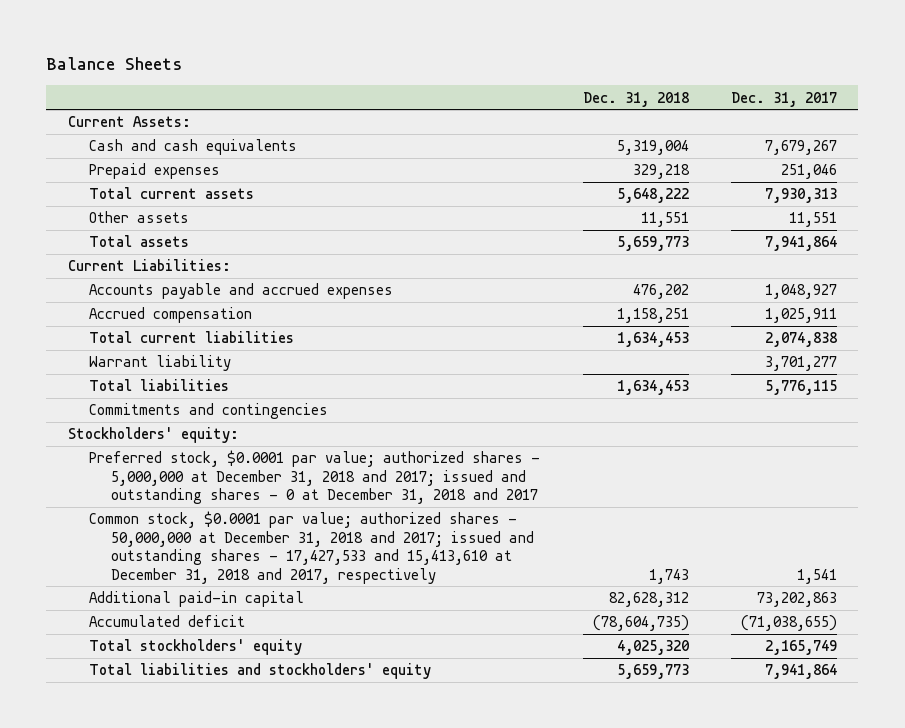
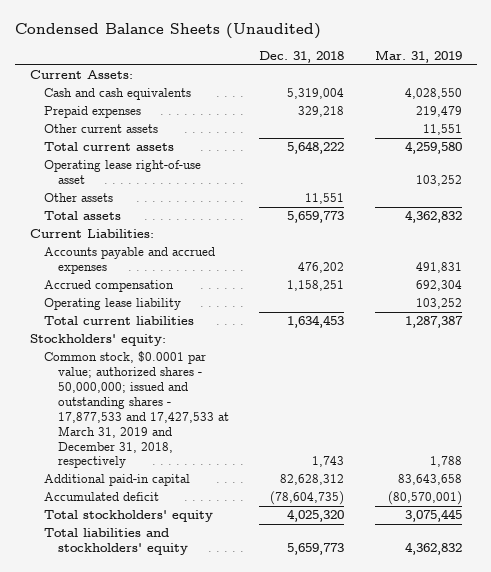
- Balance Sheets
+ Condensed Balance Sheets (Unaudited)
- | Dec. 31, 2018 | Dec. 31, 2017
+ | Dec. 31, 2018 | Mar. 31, 2019
+ Other current assets | | 11,551
+ Operating lease right-of-use asset | | 103,252
+ Operating lease liability | | 103,252
- Warrant liability | | 3,701,277
- Total liabilities | 1,634,453 | 5,776,115
- Commitments and contingencies
- Preferred stock, $0.0001 par value; authorized shares - 5,000,000 at December 31, 2018 and 2017; issued and outstanding shares - 0 at December 31, 2018 and 2017
- Common stock, $0.0001 par value; authorized shares - 50,000,000 at December 31, 2018 and 2017; issued and outstanding shares - 17,427,533 and 15,413,610 at December 31, 2018 and 2017, respectively | 1,743 | 1,541
+ Common stock, $0.0001 par value; authorized shares - 50,000,000; issued and outstanding shares - 17,877,533 and 17,427,533 at March 31, 2019 and December 31, 2018, respectively | 1,743 | 1,788

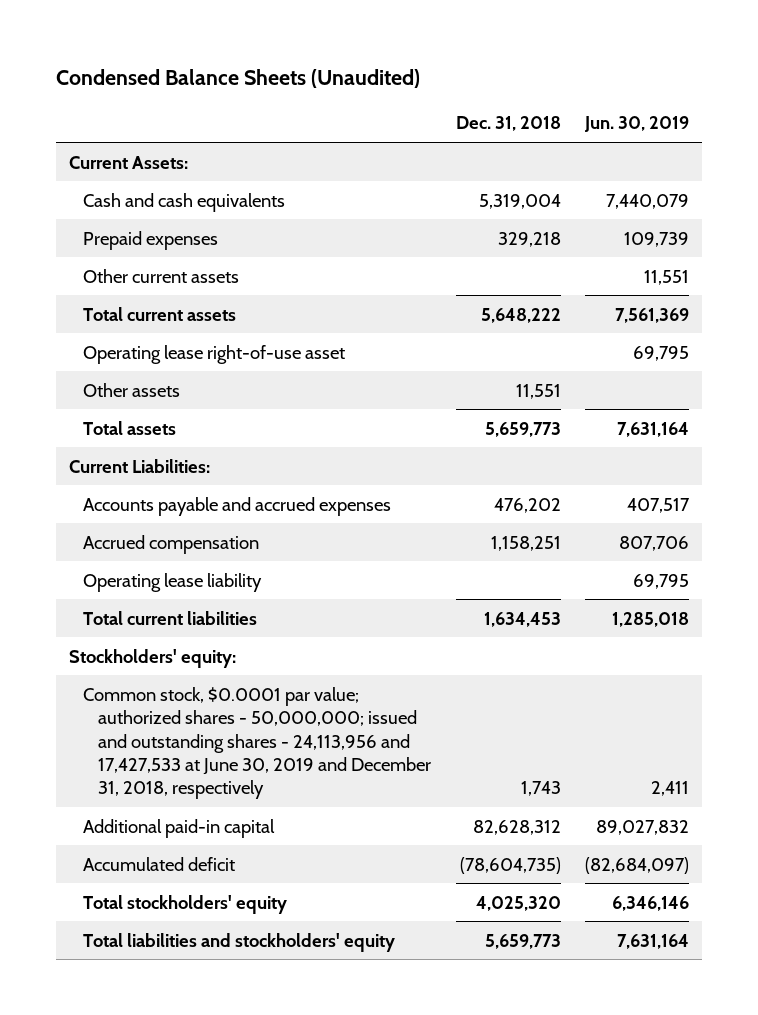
- | Dec. 31, 2018 | Mar. 31, 2019
+ | Dec. 31, 2018 | Jun. 30, 2019
- Common stock, $0.0001 par value; authorized shares - 50,000,000; issued and outstanding shares - 17,877,533 and 17,427,533 at March 31, 2019 and December 31, 2018, respectively | 1,743 | 1,788
+ Common stock, $0.0001 par value; authorized shares - 50,000,000; issued and outstanding shares - 24,113,956 and 17,427,533 at June 30, 2019 and December 31, 2018, respectively | 1,743 | 2,411

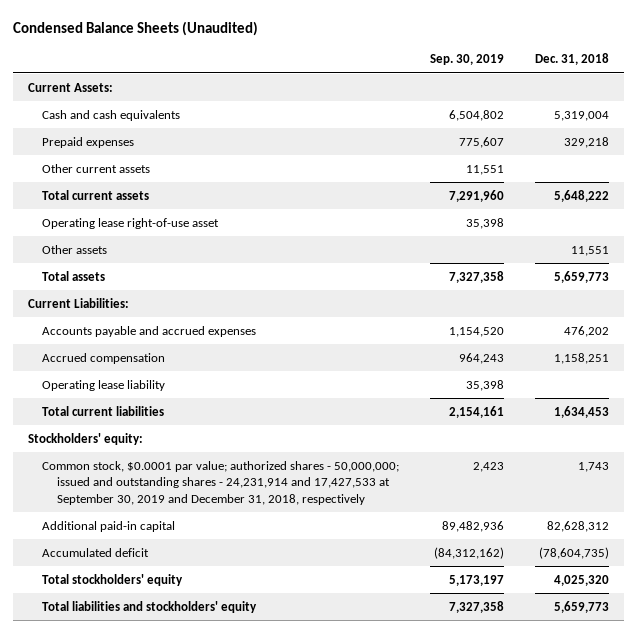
- | Dec. 31, 2018 | Jun. 30, 2019
+ | Sep. 30, 2019 | Dec. 31, 2018
- Common stock, $0.0001 par value; authorized shares - 50,000,000; issued and outstanding shares - 24,113,956 and 17,427,533 at June 30, 2019 and December 31, 2018, respectively | 1,743 | 2,411
+ Common stock, $0.0001 par value; authorized shares - 50,000,000; issued and outstanding shares - 24,231,914 and 17,427,533 at September 30, 2019 and December 31, 2018, respectively | 2,423 | 1,743

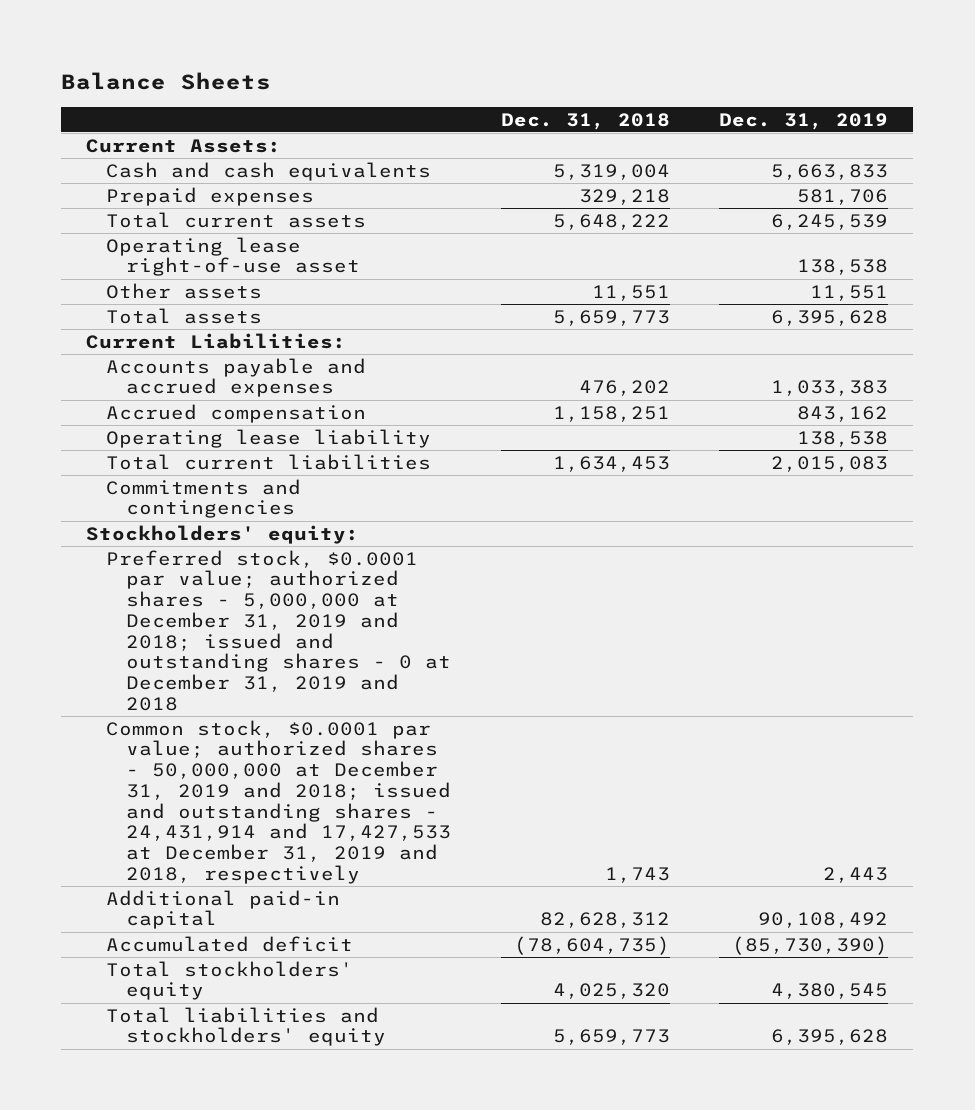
- Condensed Balance Sheets (Unaudited)
+ Balance Sheets
- | Sep. 30, 2019 | Dec. 31, 2018
+ | Dec. 31, 2018 | Dec. 31, 2019
- Other current assets | 11,551 |
+ Commitments and contingencies
- Common stock, $0.0001 par value; authorized shares - 50,000,000; issued and outstanding shares - 24,231,914 and 17,427,533 at September 30, 2019 and December 31, 2018, respectively | 2,423 | 1,743
+ Preferred stock, $0.0001 par value; authorized shares - 5,000,000 at December 31, 2019 and 2018; issued and outstanding shares - 0 at December 31, 2019 and 2018
+ Common stock, $0.0001 par value; authorized shares - 50,000,000 at December 31, 2019 and 2018; issued and outstanding shares - 24,431,914 and 17,427,533 at December 31, 2019 and 2018, respectively | 1,743 | 2,443

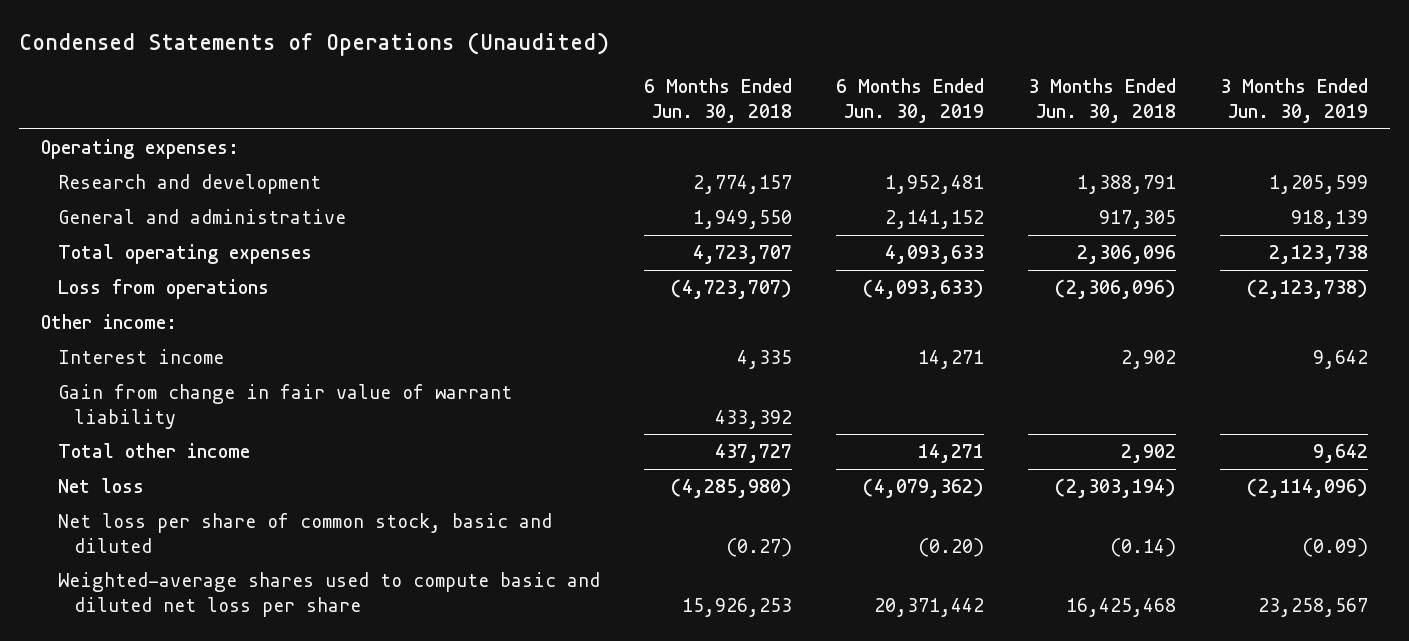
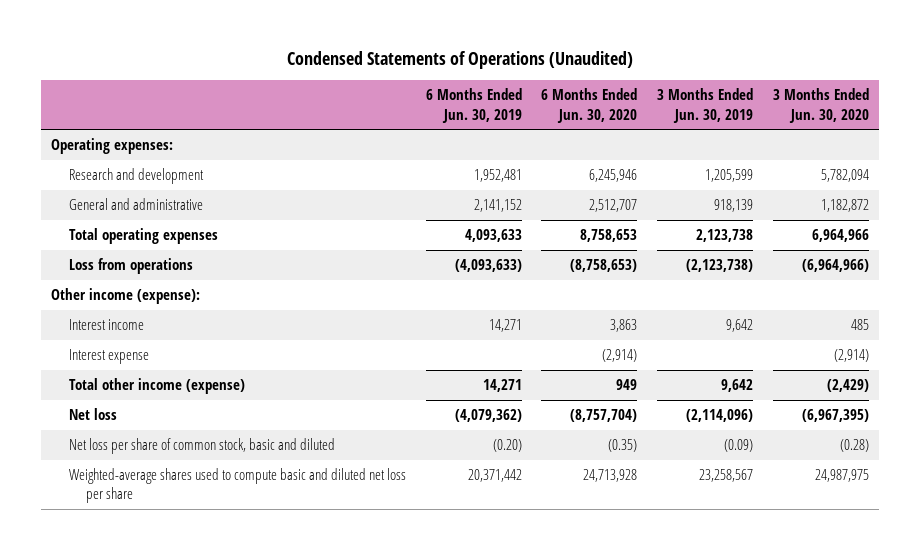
- | 6 Months Ended Jun. 30, 2018 | 6 Months Ended Jun. 30, 2019 | 3 Months Ended Jun. 30, 2018 | 3 Months Ended Jun. 30, 2019
+ | 6 Months Ended Jun. 30, 2019 | 6 Months Ended Jun. 30, 2020 | 3 Months Ended Jun. 30, 2019 | 3 Months Ended Jun. 30, 2020
- Other income:
+ Other income (expense):
- Gain from change in fair value of warrant liability | 433,392 | | |
- Total other income | 437,727 | 14,271 | 2,902 | 9,642
+ Interest expense | | (2,914) | | (2,914)
+ Total other income (expense) | 14,271 | 949 | 9,642 | (2,429)

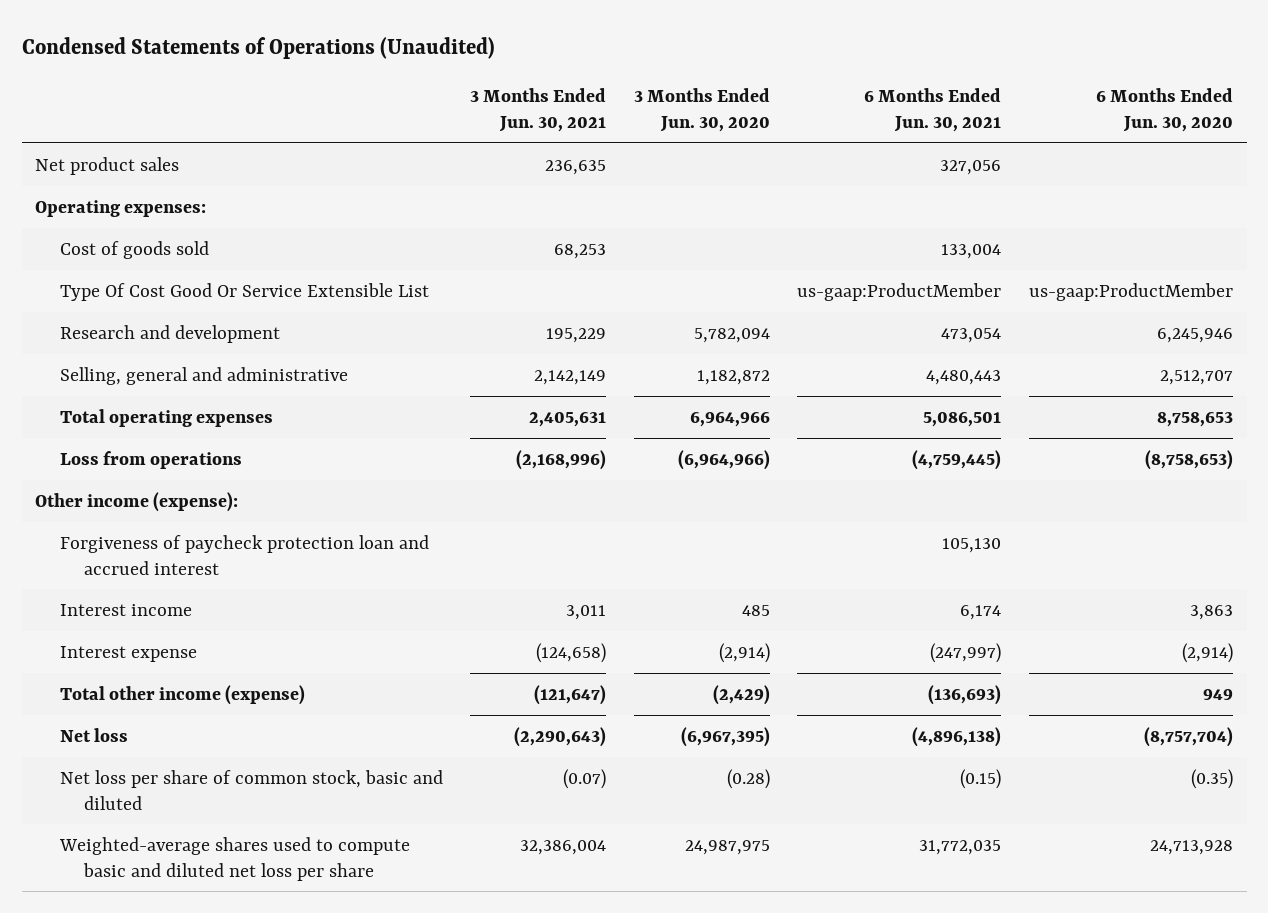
- | 6 Months Ended Jun. 30, 2019 | 6 Months Ended Jun. 30, 2020 | 3 Months Ended Jun. 30, 2019 | 3 Months Ended Jun. 30, 2020
+ | 3 Months Ended Jun. 30, 2021 | 3 Months Ended Jun. 30, 2020 | 6 Months Ended Jun. 30, 2021 | 6 Months Ended Jun. 30, 2020
+ Net product sales | 236,635 | | 327,056 |
+ Cost of goods sold | 68,253 | | 133,004 |
+ Type Of Cost Good Or Service Extensible List | | | us-gaap:ProductMember | us-gaap:ProductMember
- General and administrative | 2,141,152 | 2,512,707 | 918,139 | 1,182,872
+ Selling, general and administrative | 2,142,149 | 1,182,872 | 4,480,443 | 2,512,707
+ Forgiveness of paycheck protection loan and accrued interest | | | 105,130 |

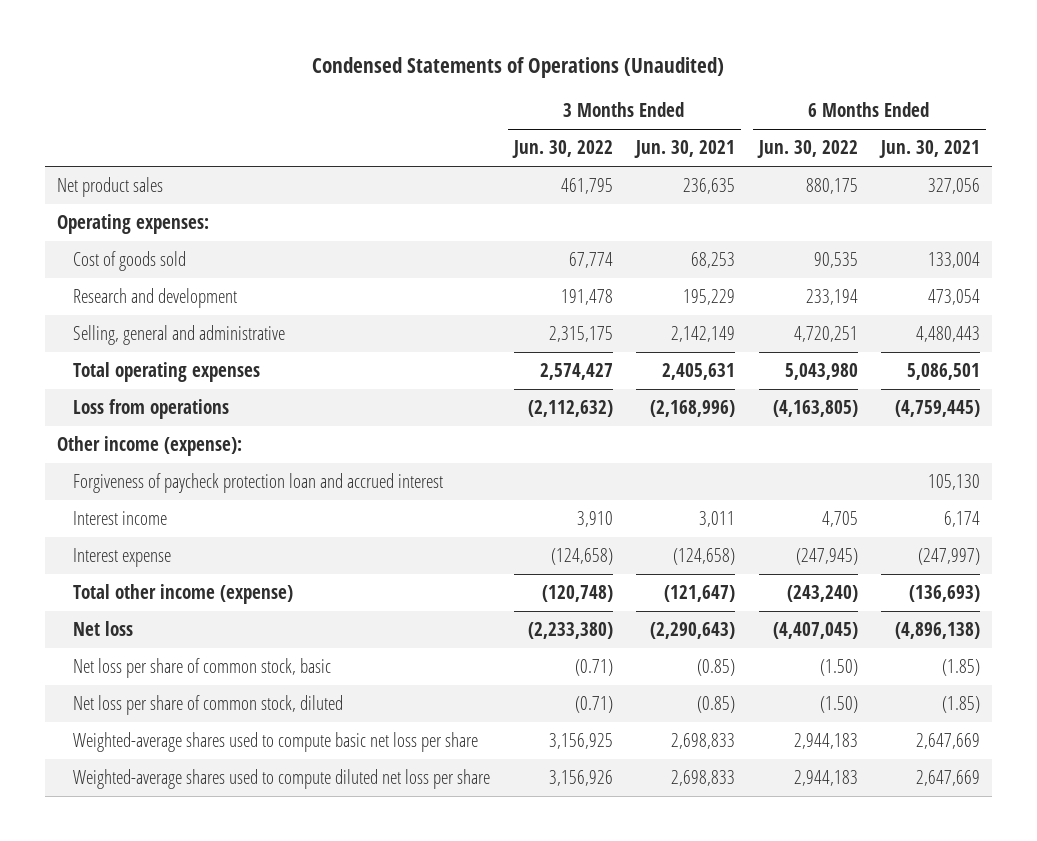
- | 3 Months Ended Jun. 30, 2021 | 3 Months Ended Jun. 30, 2020 | 6 Months Ended Jun. 30, 2021 | 6 Months Ended Jun. 30, 2020
+ | 3 Months Ended Jun. 30, 2022 | 3 Months Ended Jun. 30, 2021 | 6 Months Ended Jun. 30, 2022 | 6 Months Ended Jun. 30, 2021
- Type Of Cost Good Or Service Extensible List | | | us-gaap:ProductMember | us-gaap:ProductMember
- Net loss per share of common stock, basic and diluted | (0.07) | (0.28) | (0.15) | (0.35)
- Weighted-average shares used to compute basic and diluted net loss per share | 32,386,004 | 24,987,975 | 31,772,035 | 24,713,928
+ Net loss per share of common stock, basic | (0.71) | (0.85) | (1.50) | (1.85)
+ Net loss per share of common stock, diluted | (0.71) | (0.85) | (1.50) | (1.85)
+ Weighted-average shares used to compute basic net loss per share | 3,156,925 | 2,698,833 | 2,944,183 | 2,647,669
+ Weighted-average shares used to compute diluted net loss per share | 3,156,926 | 2,698,833 | 2,944,183 | 2,647,669

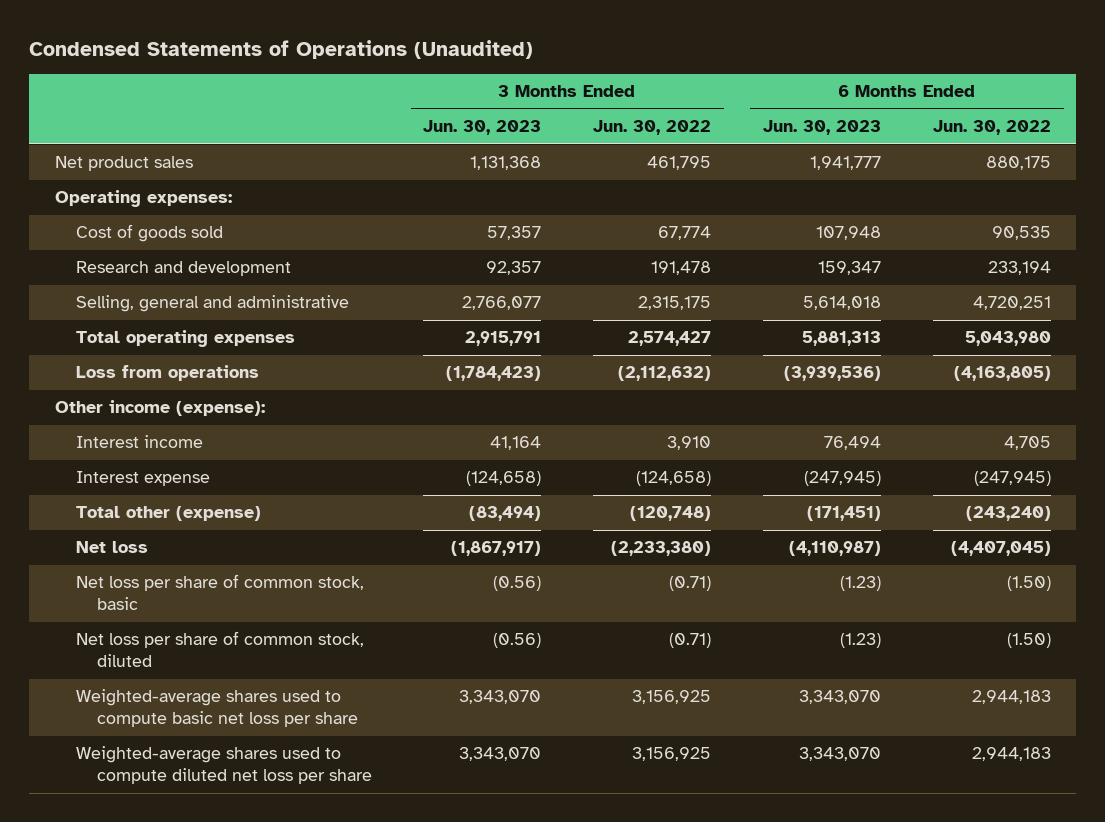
- | 3 Months Ended Jun. 30, 2022 | 3 Months Ended Jun. 30, 2021 | 6 Months Ended Jun. 30, 2022 | 6 Months Ended Jun. 30, 2021
+ | 3 Months Ended Jun. 30, 2023 | 3 Months Ended Jun. 30, 2022 | 6 Months Ended Jun. 30, 2023 | 6 Months Ended Jun. 30, 2022
- Forgiveness of paycheck protection loan and accrued interest | | | | 105,130
- Total other income (expense) | (120,748) | (121,647) | (243,240) | (136,693)
+ Total other (expense) | (83,494) | (120,748) | (171,451) | (243,240)
- Weighted-average shares used to compute diluted net loss per share | 3,156,926 | 2,698,833 | 2,944,183 | 2,647,669
+ Weighted-average shares used to compute diluted net loss per share | 3,343,070 | 3,156,925 | 3,343,070 | 2,944,183

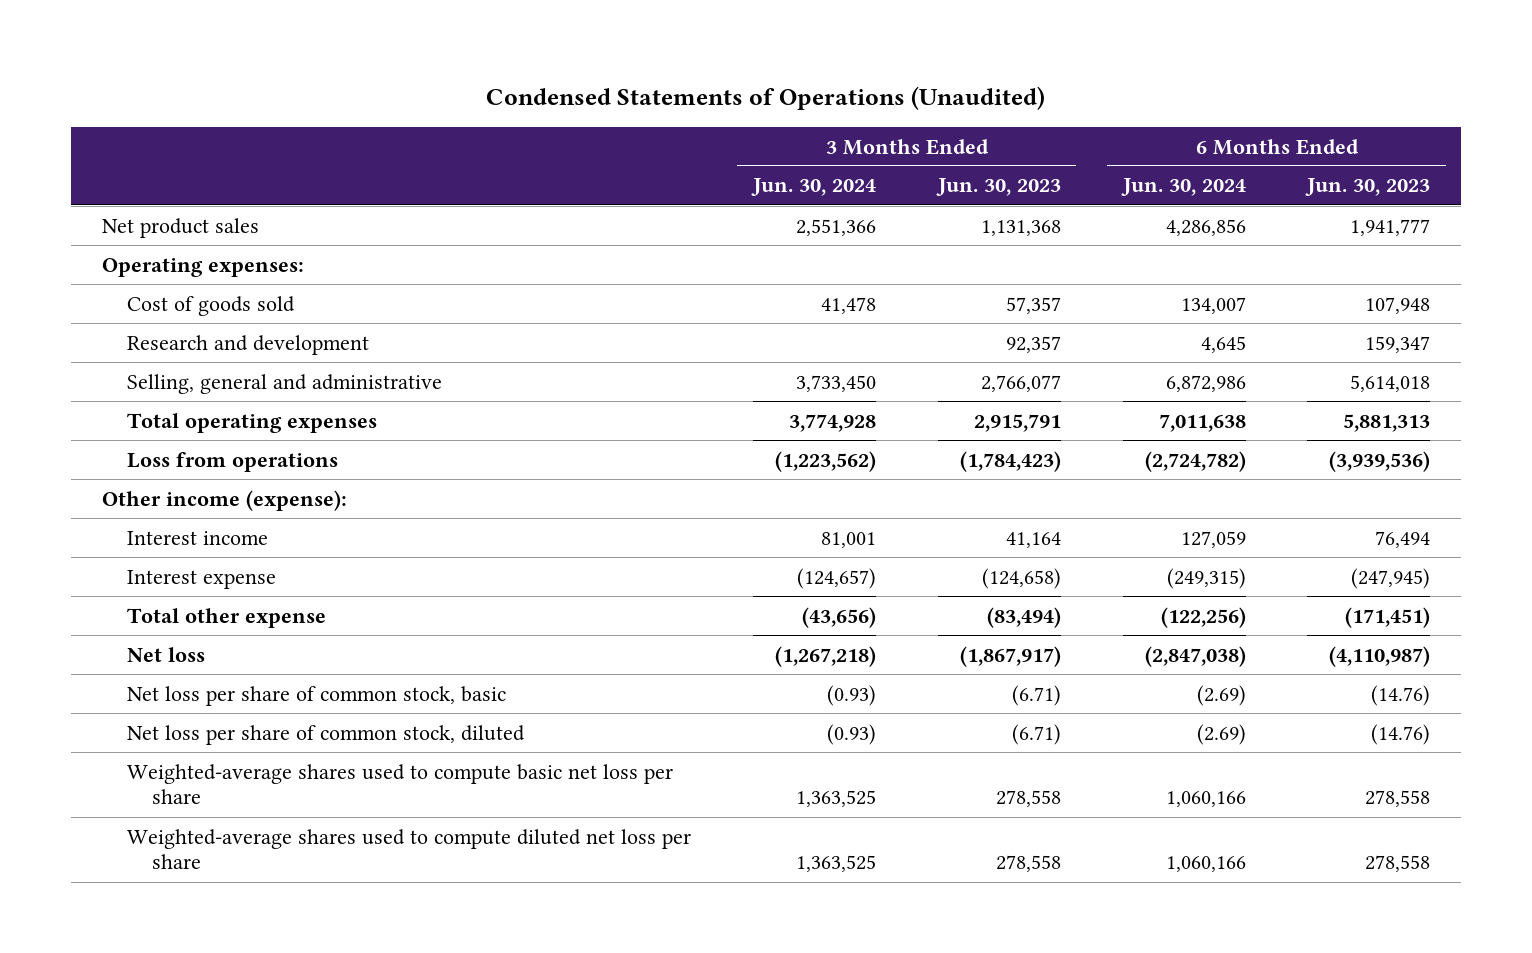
- | 3 Months Ended Jun. 30, 2023 | 3 Months Ended Jun. 30, 2022 | 6 Months Ended Jun. 30, 2023 | 6 Months Ended Jun. 30, 2022
+ | 3 Months Ended Jun. 30, 2024 | 3 Months Ended Jun. 30, 2023 | 6 Months Ended Jun. 30, 2024 | 6 Months Ended Jun. 30, 2023
- Total other (expense) | (83,494) | (120,748) | (171,451) | (243,240)
+ Total other expense | (43,656) | (83,494) | (122,256) | (171,451)
- Net loss per share of common stock, basic | (0.56) | (0.71) | (1.23) | (1.50)
- Net loss per share of common stock, diluted | (0.56) | (0.71) | (1.23) | (1.50)
- Weighted-average shares used to compute basic net loss per share | 3,343,070 | 3,156,925 | 3,343,070 | 2,944,183
- Weighted-average shares used to compute diluted net loss per share | 3,343,070 | 3,156,925 | 3,343,070 | 2,944,183
+ Net loss per share of common stock, basic | (0.93) | (6.71) | (2.69) | (14.76)
+ Net loss per share of common stock, diluted | (0.93) | (6.71) | (2.69) | (14.76)
+ Weighted-average shares used to compute basic net loss per share | 1,363,525 | 278,558 | 1,060,166 | 278,558
+ Weighted-average shares used to compute diluted net loss per share | 1,363,525 | 278,558 | 1,060,166 | 278,558

